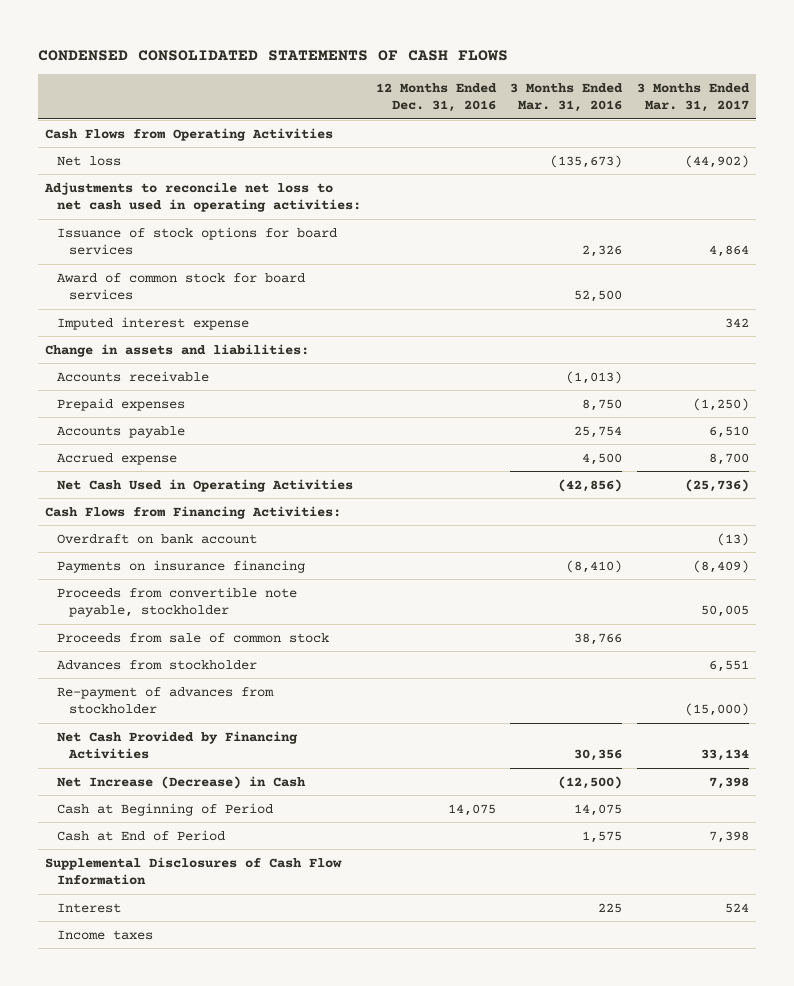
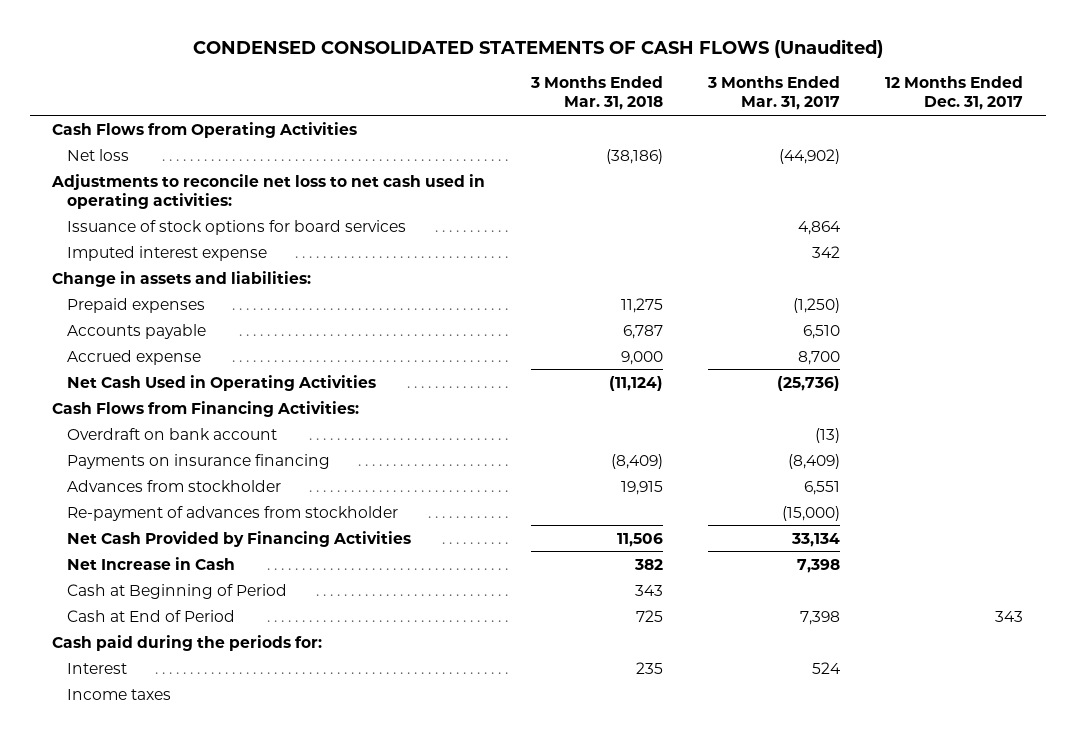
- CONDENSED CONSOLIDATED STATEMENTS OF CASH FLOWS
+ CONDENSED CONSOLIDATED STATEMENTS OF CASH FLOWS (Unaudited)
- | 12 Months Ended Dec. 31, 2016 | 3 Months Ended Mar. 31, 2016 | 3 Months Ended Mar. 31, 2017
+ | 3 Months Ended Mar. 31, 2018 | 3 Months Ended Mar. 31, 2017 | 12 Months Ended Dec. 31, 2017
- Award of common stock for board services | | 52,500 |
- Accounts receivable | | (1,013) |
- Proceeds from convertible note payable, stockholder | | | 50,005
- Proceeds from sale of common stock | | 38,766 |
- Net Increase (Decrease) in Cash | | (12,500) | 7,398
+ Net Increase in Cash | 382 | 7,398 |
- Supplemental Disclosures of Cash Flow Information
+ Cash paid during the periods for:

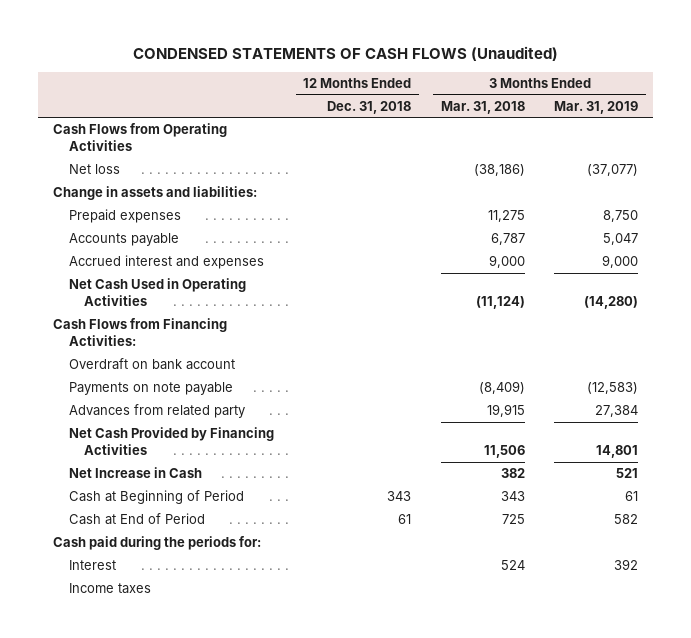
- CONDENSED CONSOLIDATED STATEMENTS OF CASH FLOWS (Unaudited)
+ CONDENSED STATEMENTS OF CASH FLOWS (Unaudited)
- | 3 Months Ended Mar. 31, 2018 | 3 Months Ended Mar. 31, 2017 | 12 Months Ended Dec. 31, 2017
+ | 12 Months Ended Dec. 31, 2018 | 3 Months Ended Mar. 31, 2018 | 3 Months Ended Mar. 31, 2019
- Adjustments to reconcile net loss to net cash used in operating activities:
- Issuance of stock options for board services | | 4,864 |
- Imputed interest expense | | 342 |
- Accrued expense | 9,000 | 8,700 |
+ Accrued interest and expenses | | 9,000 | 9,000
- Payments on insurance financing | (8,409) | (8,409) |
- Advances from stockholder | 19,915 | 6,551 |
- Re-payment of advances from stockholder | | (15,000) |
+ Payments on note payable | | (8,409) | (12,583)
+ Advances from related party | | 19,915 | 27,384
- Interest | 235 | 524 |
+ Interest | | 524 | 392

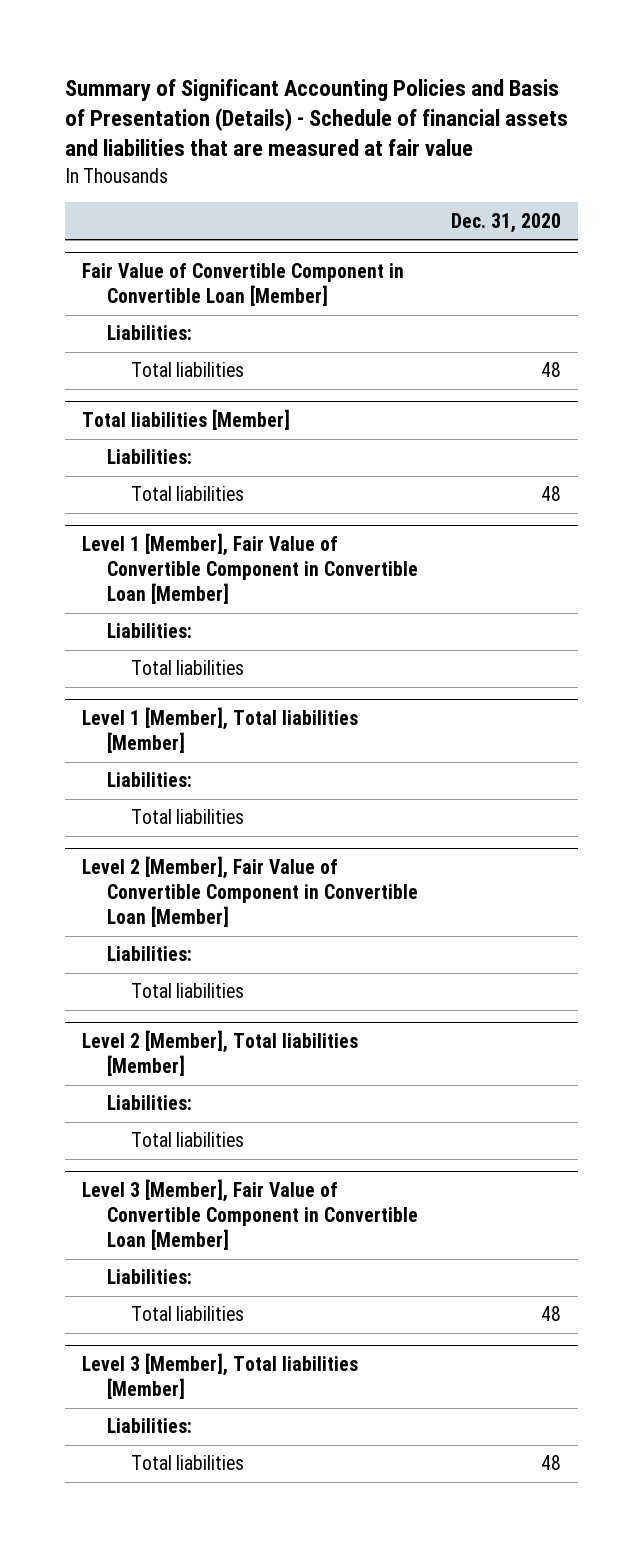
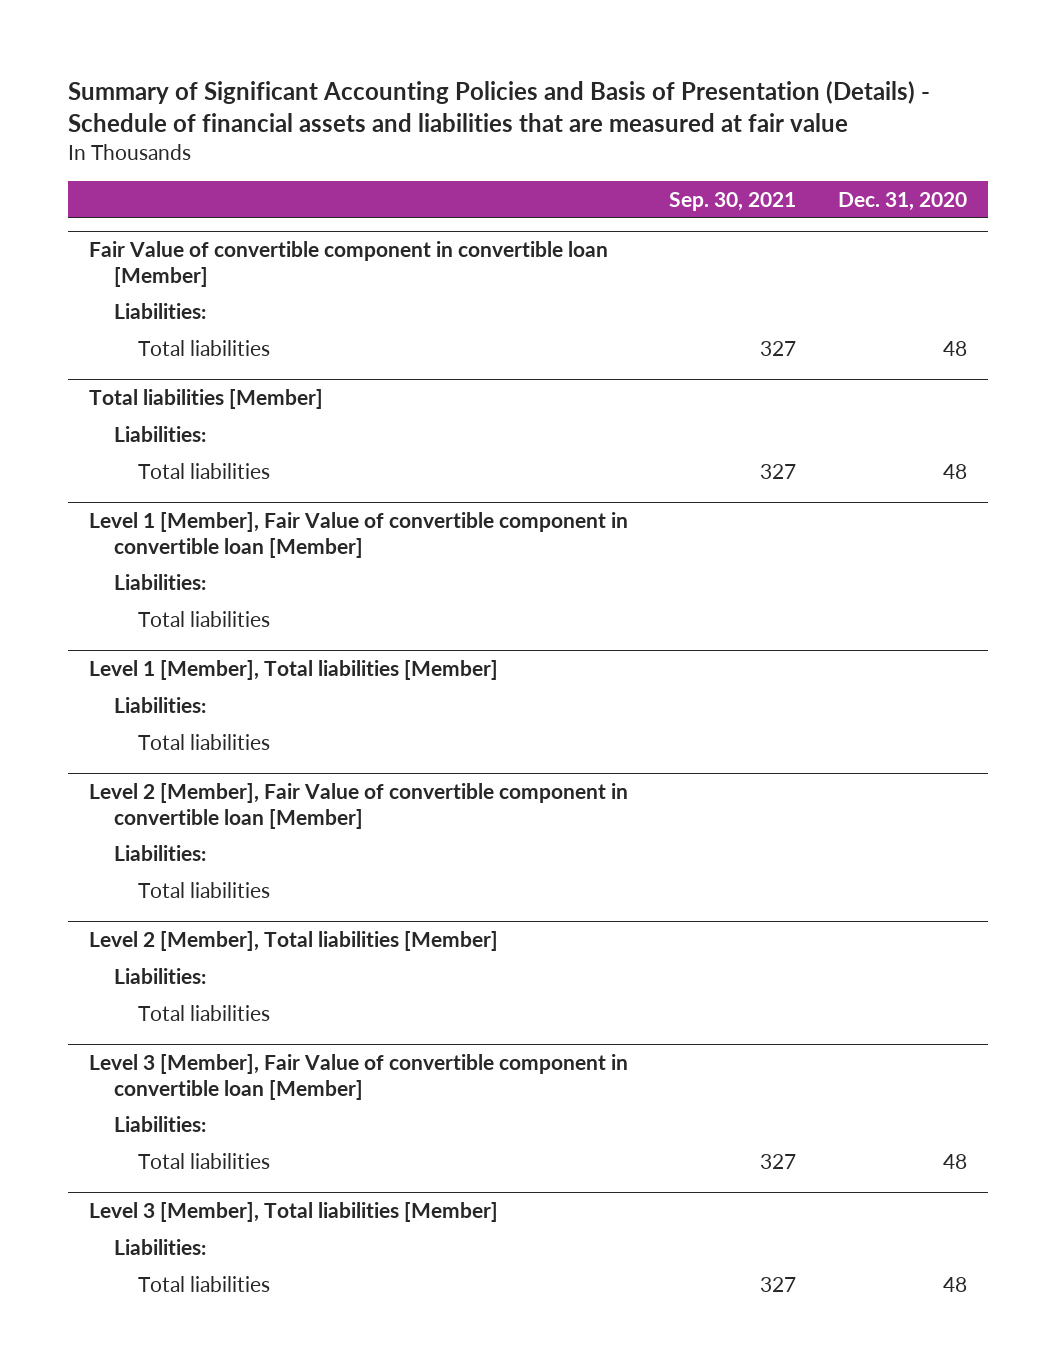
- | Dec. 31, 2020
+ | Sep. 30, 2021 | Dec. 31, 2020
- Fair Value of Convertible Component in Convertible Loan [Member]
+ Fair Value of convertible component in convertible loan [Member]
- Level 1 [Member], Fair Value of Convertible Component in Convertible Loan [Member]
+ Level 1 [Member], Fair Value of convertible component in convertible loan [Member]
- Level 2 [Member], Fair Value of Convertible Component in Convertible Loan [Member]
+ Level 2 [Member], Fair Value of convertible component in convertible loan [Member]
- Level 3 [Member], Fair Value of Convertible Component in Convertible Loan [Member]
+ Level 3 [Member], Fair Value of convertible component in convertible loan [Member]

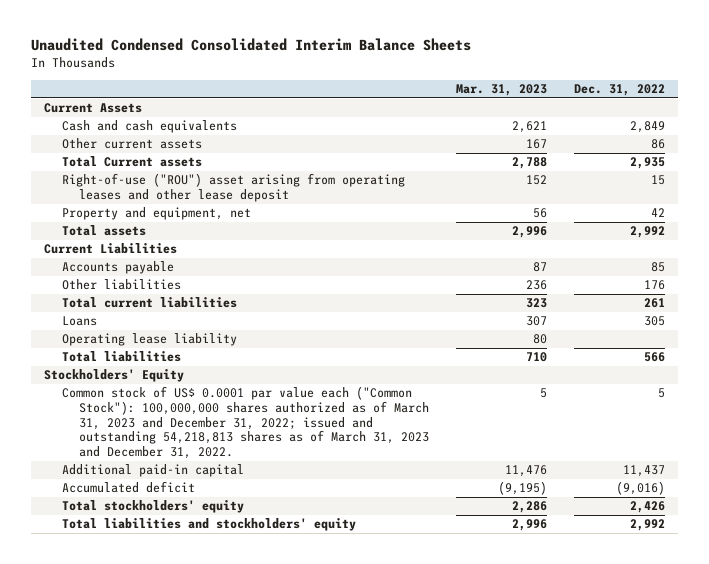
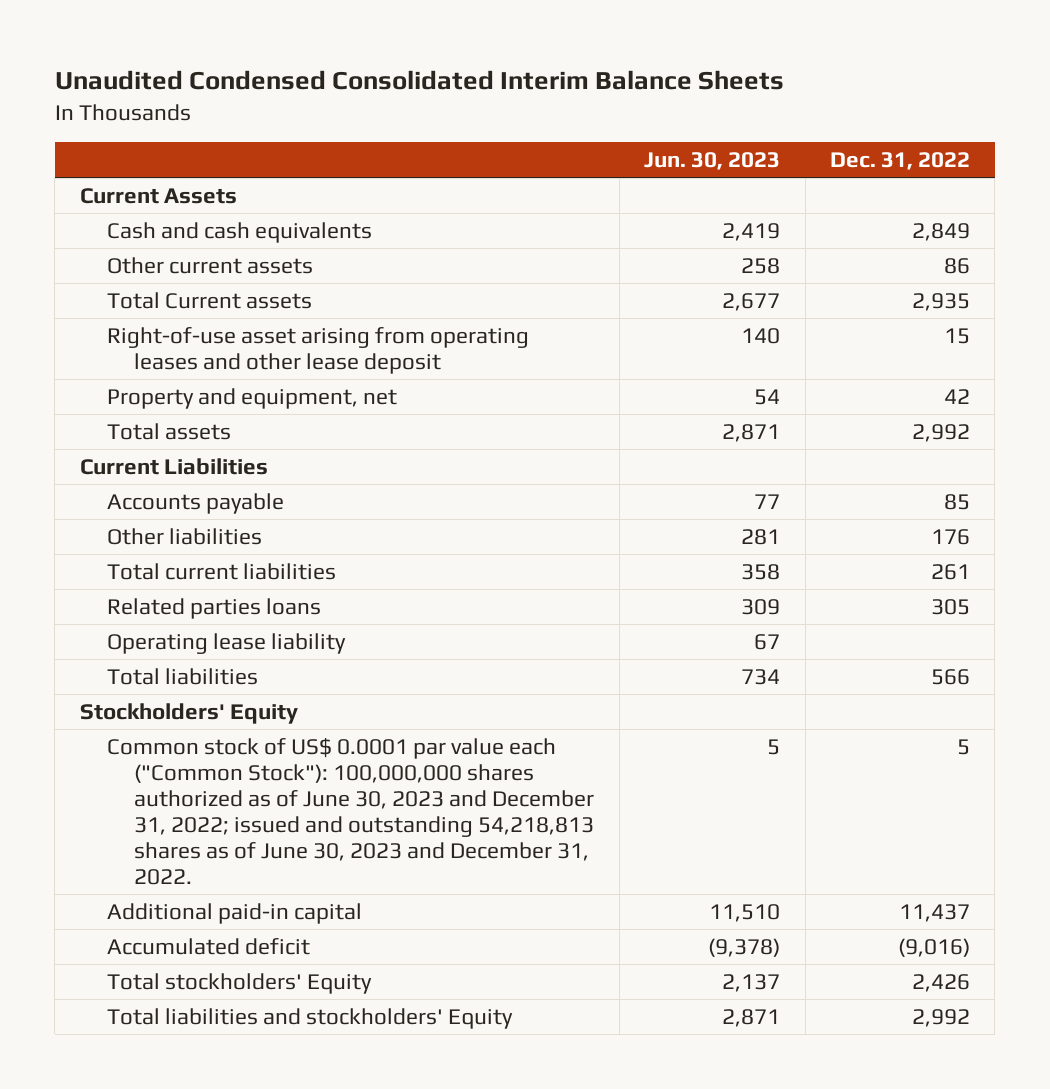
- | Mar. 31, 2023 | Dec. 31, 2022
+ | Jun. 30, 2023 | Dec. 31, 2022
- Right-of-use ("ROU") asset arising from operating leases and other lease deposit | 152 | 15
+ Right-of-use asset arising from operating leases and other lease deposit | 140 | 15
- Loans | 307 | 305
+ Related parties loans | 309 | 305
- Common stock of US$ 0.0001 par value each ("Common Stock"): 100,000,000 shares authorized as of March 31, 2023 and December 31, 2022; issued and outstanding 54,218,813 shares as of March 31, 2023 and December 31, 2022. | 5 | 5
+ Common stock of US$ 0.0001 par value each ("Common Stock"): 100,000,000 shares authorized as of June 30, 2023 and December 31, 2022; issued and outstanding 54,218,813 shares as of June 30, 2023 and December 31, 2022. | 5 | 5
- Total stockholders' equity | 2,286 | 2,426
- Total liabilities and stockholders' equity | 2,996 | 2,992
+ Total stockholders' Equity | 2,137 | 2,426
+ Total liabilities and stockholders' Equity | 2,871 | 2,992

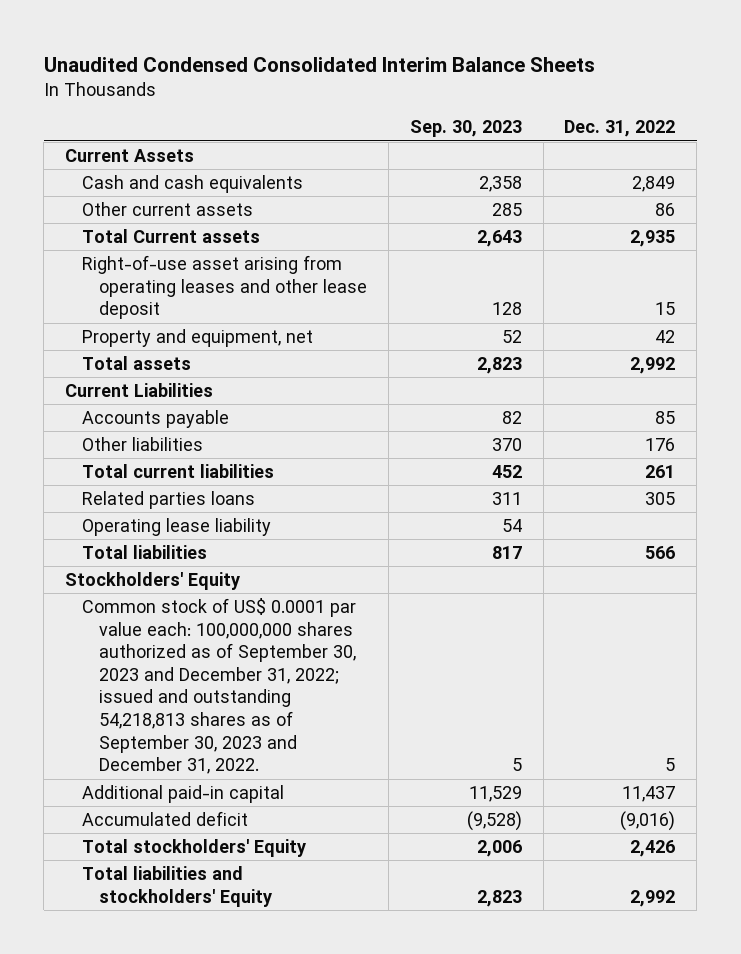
- | Jun. 30, 2023 | Dec. 31, 2022
+ | Sep. 30, 2023 | Dec. 31, 2022
- Common stock of US$ 0.0001 par value each ("Common Stock"): 100,000,000 shares authorized as of June 30, 2023 and December 31, 2022; issued and outstanding 54,218,813 shares as of June 30, 2023 and December 31, 2022. | 5 | 5
+ Common stock of US$ 0.0001 par value each: 100,000,000 shares authorized as of September 30, 2023 and December 31, 2022; issued and outstanding 54,218,813 shares as of September 30, 2023 and December 31, 2022. | 5 | 5

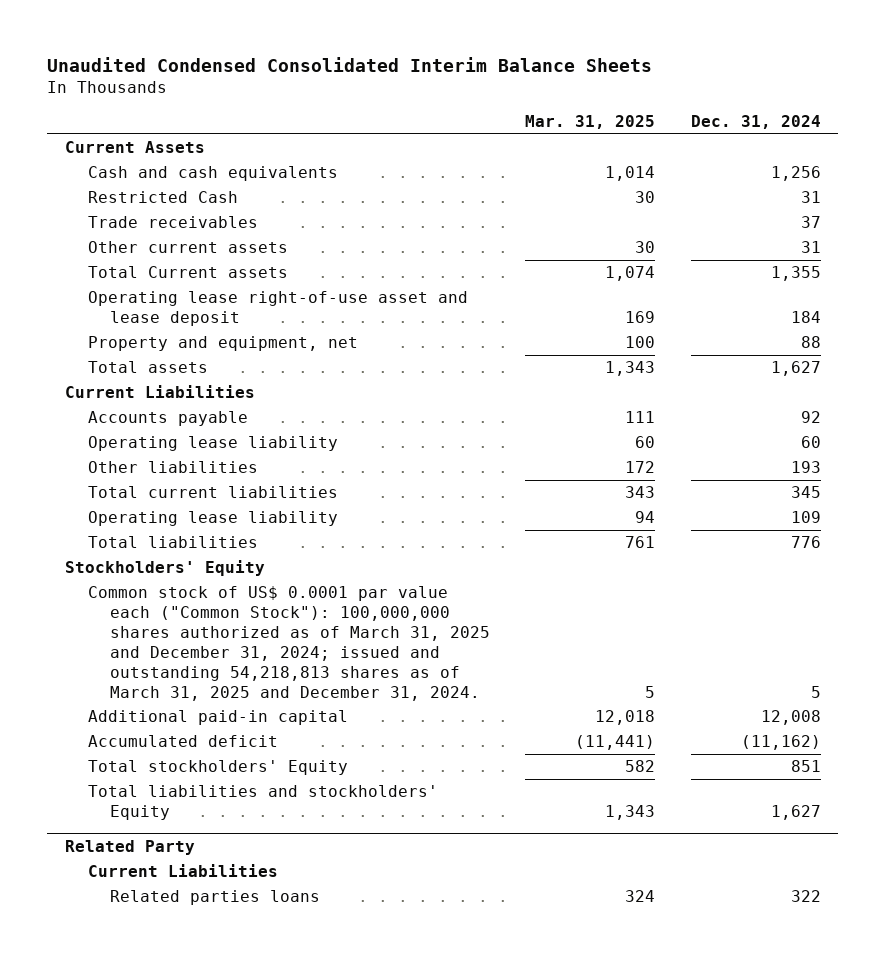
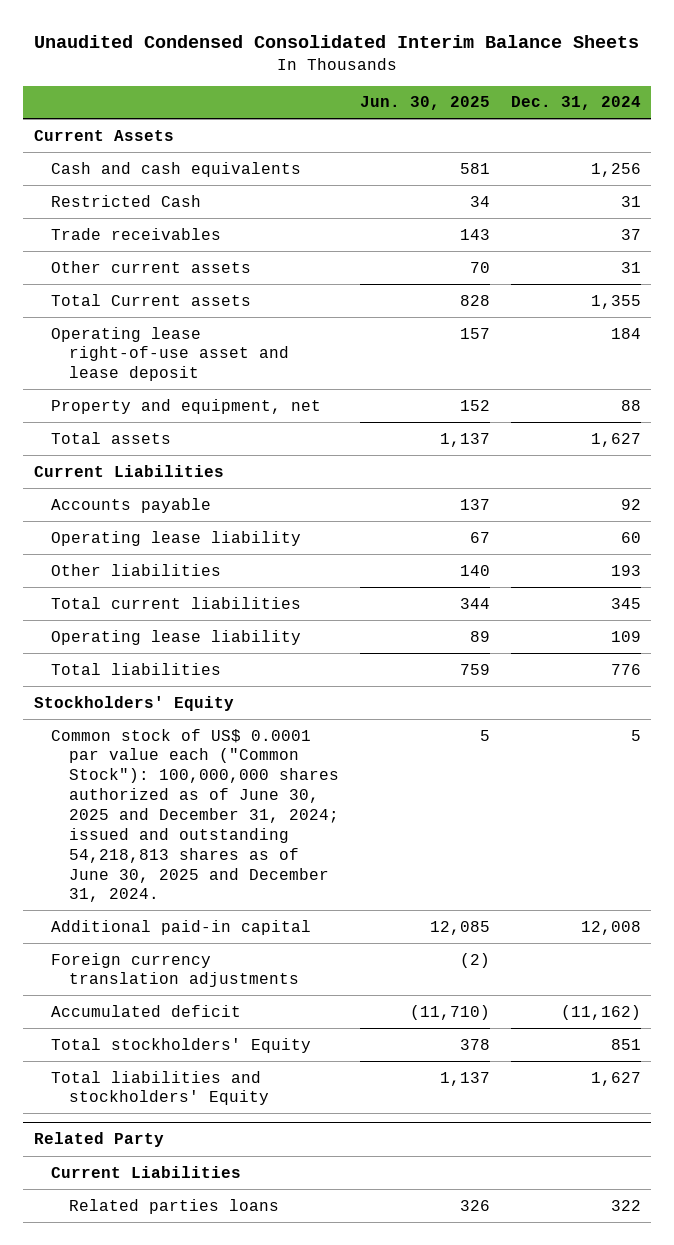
- | Mar. 31, 2025 | Dec. 31, 2024
+ | Jun. 30, 2025 | Dec. 31, 2024
- Common stock of US$ 0.0001 par value each ("Common Stock"): 100,000,000 shares authorized as of March 31, 2025 and December 31, 2024; issued and outstanding 54,218,813 shares as of March 31, 2025 and December 31, 2024. | 5 | 5
+ Common stock of US$ 0.0001 par value each ("Common Stock"): 100,000,000 shares authorized as of June 30, 2025 and December 31, 2024; issued and outstanding 54,218,813 shares as of June 30, 2025 and December 31, 2024. | 5 | 5
+ Foreign currency translation adjustments | (2) |

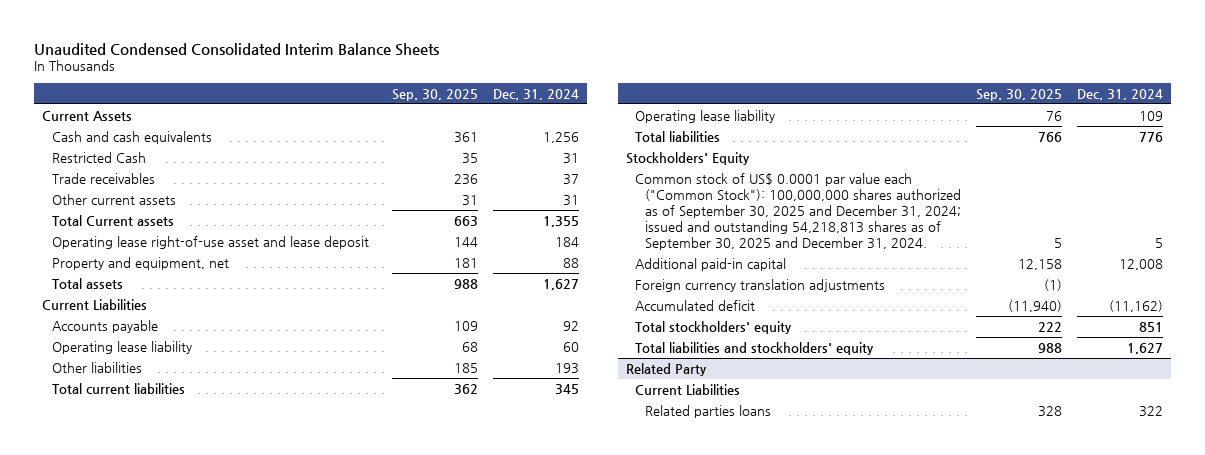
- | Jun. 30, 2025 | Dec. 31, 2024
+ | Sep. 30, 2025 | Dec. 31, 2024
- Common stock of US$ 0.0001 par value each ("Common Stock"): 100,000,000 shares authorized as of June 30, 2025 and December 31, 2024; issued and outstanding 54,218,813 shares as of June 30, 2025 and December 31, 2024. | 5 | 5
+ Common stock of US$ 0.0001 par value each ("Common Stock"): 100,000,000 shares authorized as of September 30, 2025 and December 31, 2024; issued and outstanding 54,218,813 shares as of September 30, 2025 and December 31, 2024. | 5 | 5
- Total stockholders' Equity | 378 | 851
- Total liabilities and stockholders' Equity | 1,137 | 1,627
+ Total stockholders' equity | 222 | 851
+ Total liabilities and stockholders' equity | 988 | 1,627

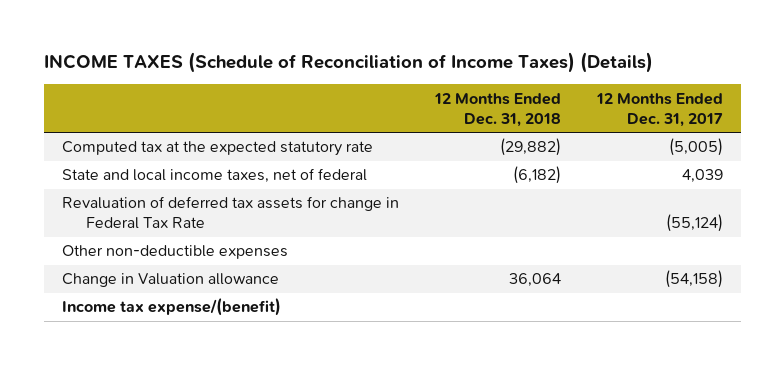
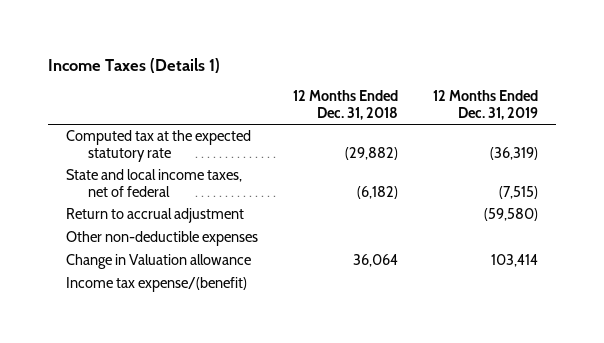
- INCOME TAXES (Schedule of Reconciliation of Income Taxes) (Details)
+ Income Taxes (Details 1)
- | 12 Months Ended Dec. 31, 2018 | 12 Months Ended Dec. 31, 2017
+ | 12 Months Ended Dec. 31, 2018 | 12 Months Ended Dec. 31, 2019
- Revaluation of deferred tax assets for change in Federal Tax Rate | | (55,124)
+ Return to accrual adjustment | | (59,580)

